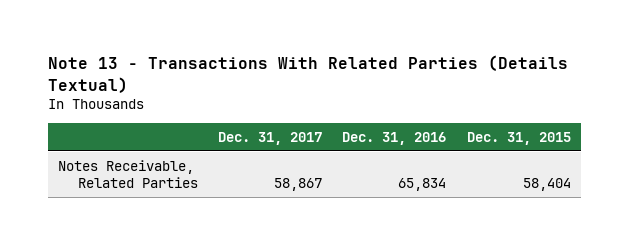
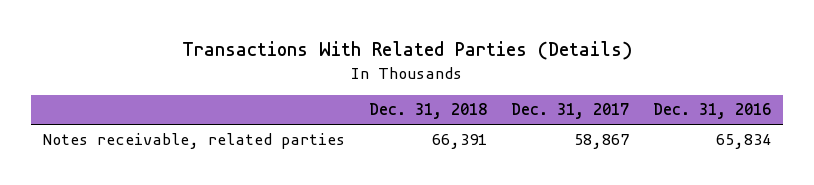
- Note 13 - Transactions With Related Parties (Details Textual)
+ Transactions With Related Parties (Details)
- | Dec. 31, 2017 | Dec. 31, 2016 | Dec. 31, 2015
+ | Dec. 31, 2018 | Dec. 31, 2017 | Dec. 31, 2016
- Notes Receivable, Related Parties | 58,867 | 65,834 | 58,404
+ Notes receivable, related parties | 66,391 | 58,867 | 65,834

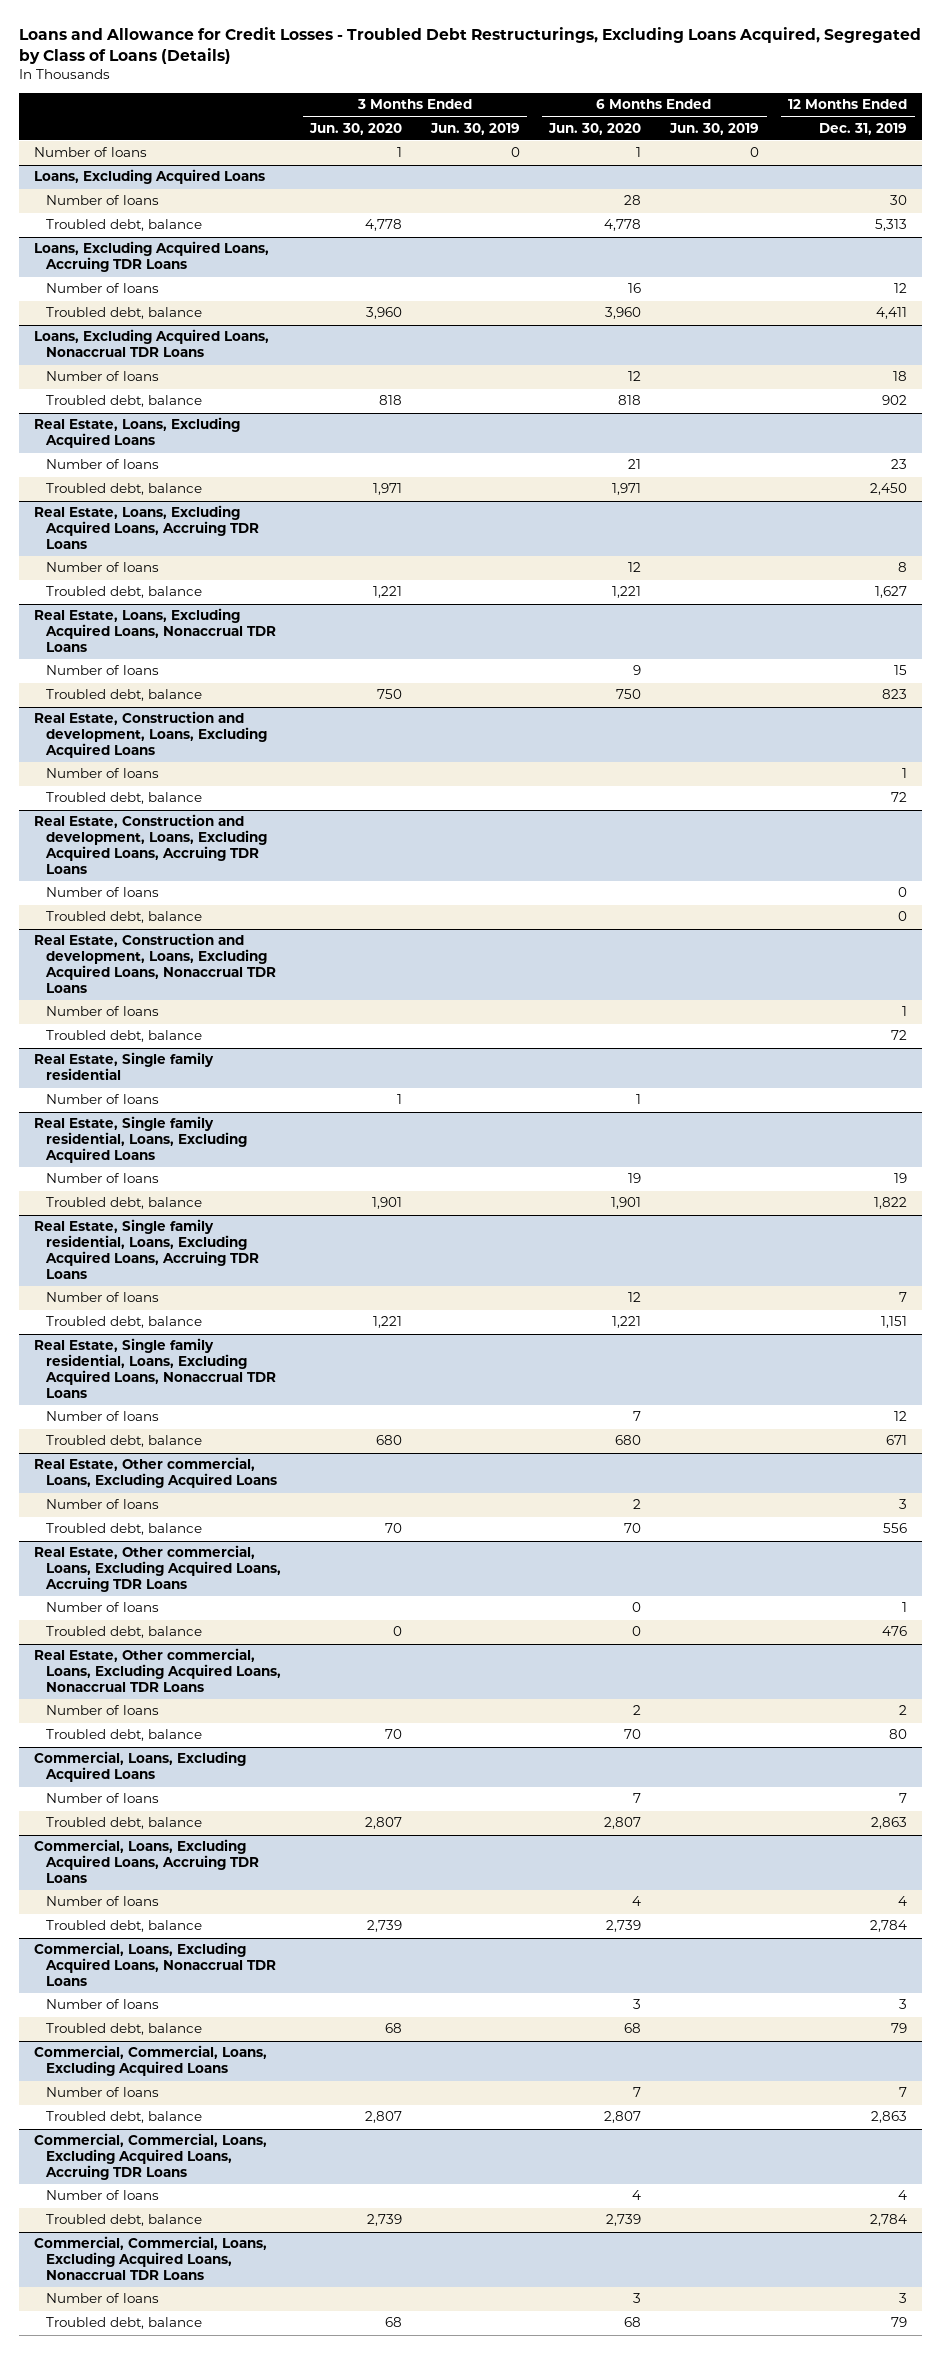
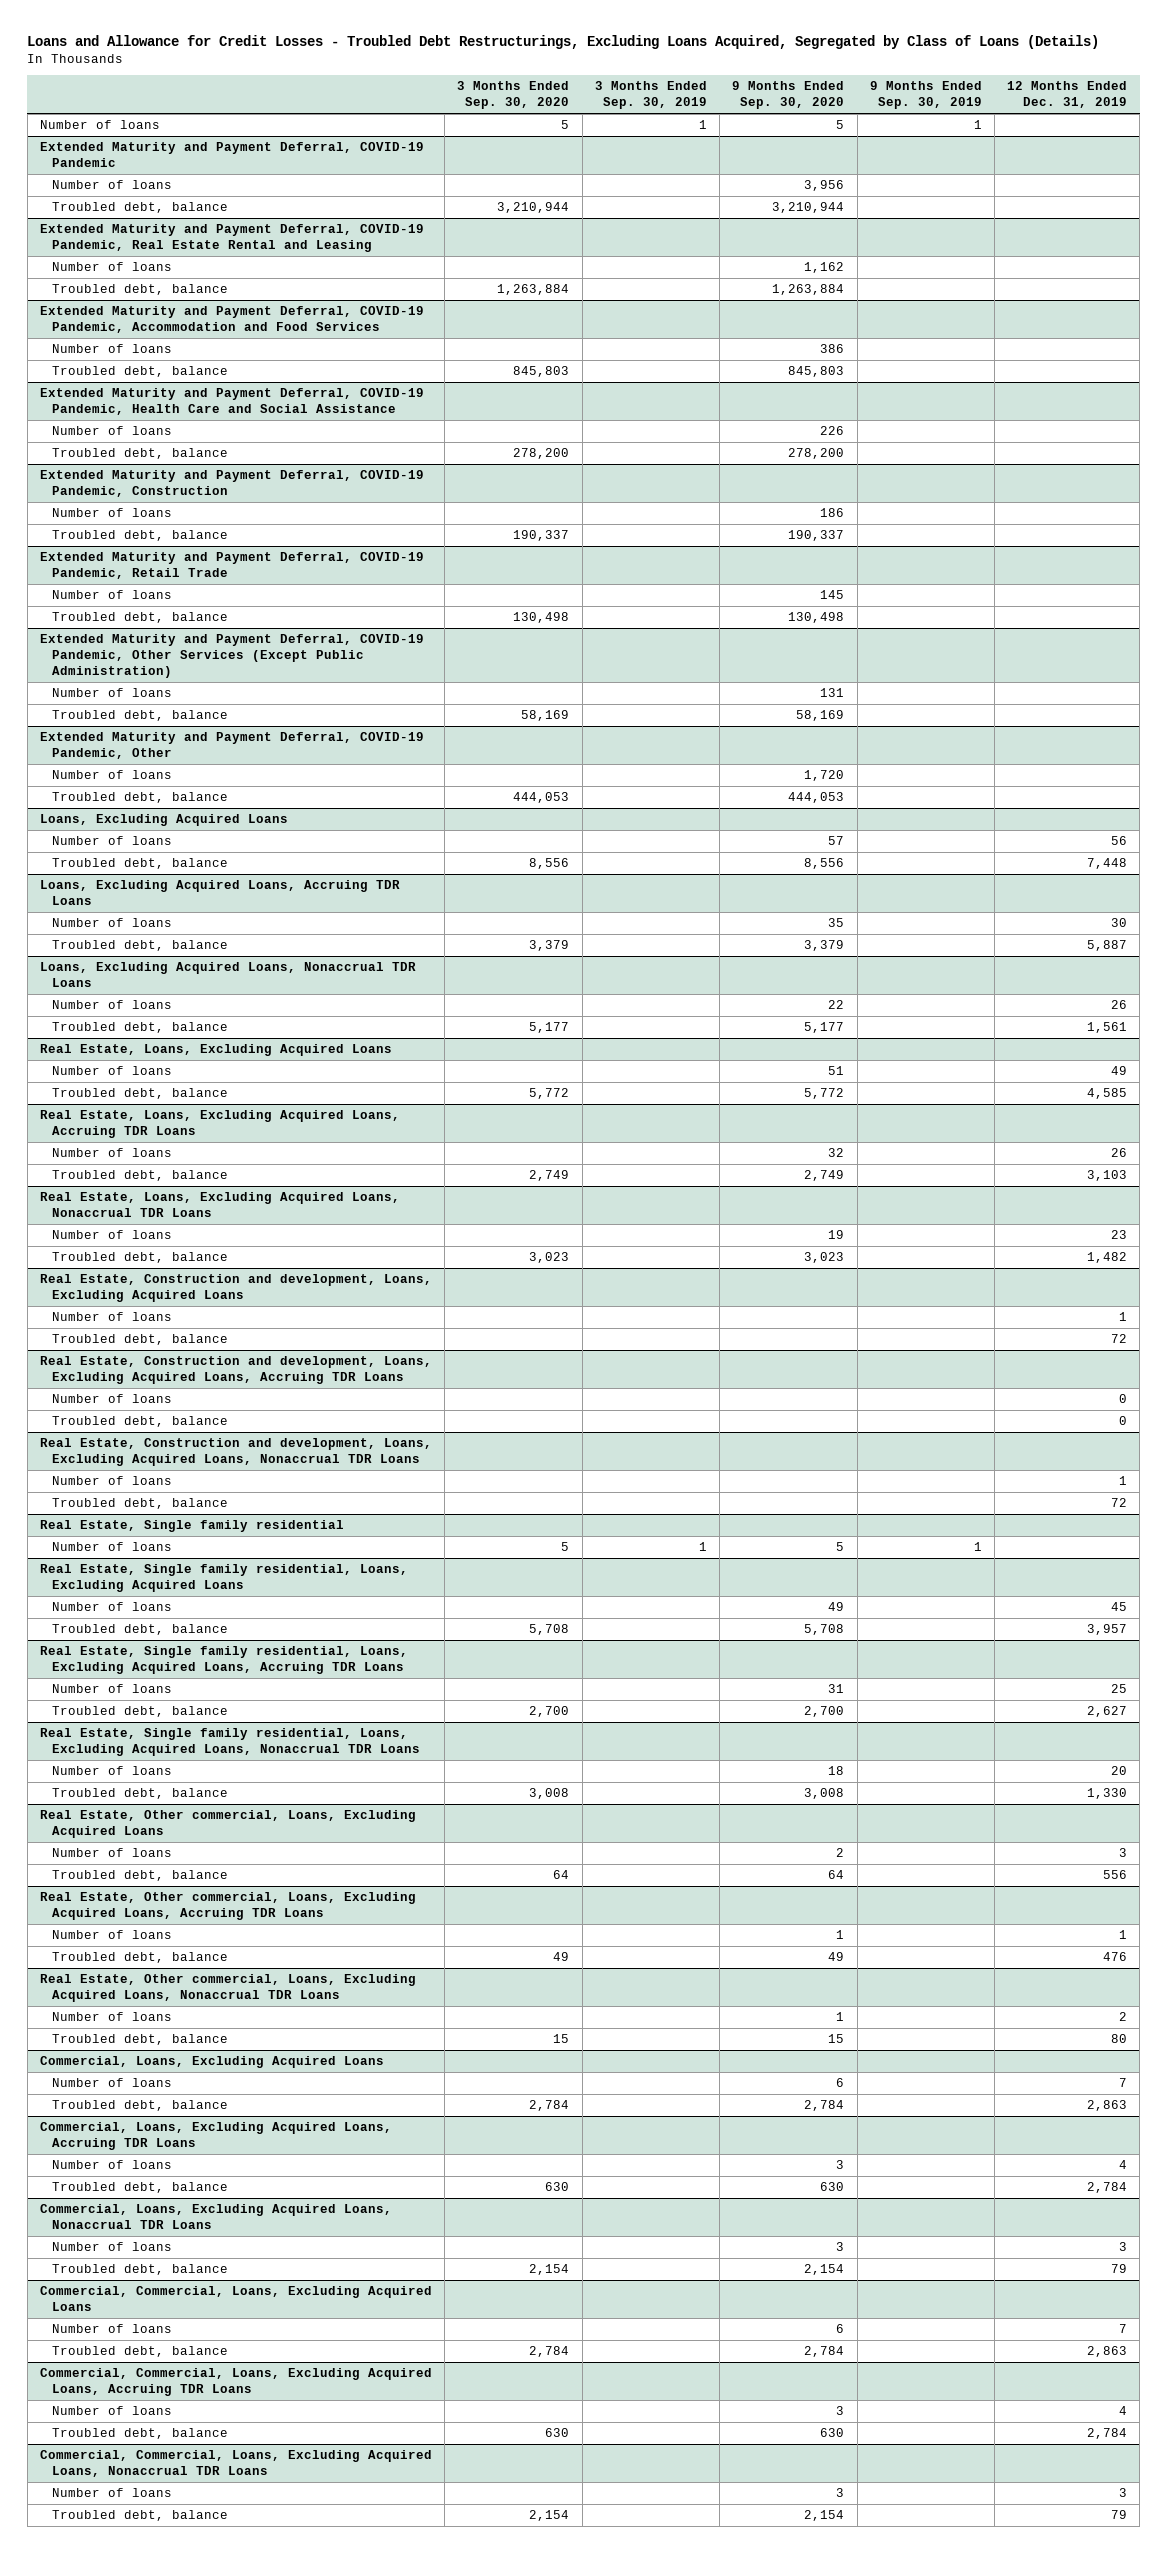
- | 3 Months Ended Jun. 30, 2020 | 3 Months Ended Jun. 30, 2019 | 6 Months Ended Jun. 30, 2020 | 6 Months Ended Jun. 30, 2019 | 12 Months Ended Dec. 31, 2019
+ | 3 Months Ended Sep. 30, 2020 | 3 Months Ended Sep. 30, 2019 | 9 Months Ended Sep. 30, 2020 | 9 Months Ended Sep. 30, 2019 | 12 Months Ended Dec. 31, 2019
+ Extended Maturity and Payment Deferral, COVID-19 Pandemic
+ Number of loans | | | 3,956 | |
+ Troubled debt, balance | 3,210,944 | | 3,210,944 | |
+ Extended Maturity and Payment Deferral, COVID-19 Pandemic, Real Estate Rental and Leasing
+ Number of loans | | | 1,162 | |
+ Troubled debt, balance | 1,263,884 | | 1,263,884 | |
+ Extended Maturity and Payment Deferral, COVID-19 Pandemic, Accommodation and Food Services
+ Number of loans | | | 386 | |
+ Troubled debt, balance | 845,803 | | 845,803 | |
+ Extended Maturity and Payment Deferral, COVID-19 Pandemic, Health Care and Social Assistance
+ Number of loans | | | 226 | |
+ Troubled debt, balance | 278,200 | | 278,200 | |
+ Extended Maturity and Payment Deferral, COVID-19 Pandemic, Construction
+ Number of loans | | | 186 | |
+ Troubled debt, balance | 190,337 | | 190,337 | |
+ Extended Maturity and Payment Deferral, COVID-19 Pandemic, Retail Trade
+ Number of loans | | | 145 | |
+ Troubled debt, balance | 130,498 | | 130,498 | |
+ Extended Maturity and Payment Deferral, COVID-19 Pandemic, Other Services (Except Public Administration)
+ Number of loans | | | 131 | |
+ Troubled debt, balance | 58,169 | | 58,169 | |
+ Extended Maturity and Payment Deferral, COVID-19 Pandemic, Other
+ Number of loans | | | 1,720 | |
+ Troubled debt, balance | 444,053 | | 444,053 | |
@ Loans, Excluding Acquired Loans
- Number of loans | | | 28 | | 30
- Troubled debt, balance | 4,778 | | 4,778 | | 5,313
+ Number of loans | | | 57 | | 56
+ Troubled debt, balance | 8,556 | | 8,556 | | 7,448
@ Loans, Excluding Acquired Loans, Accruing TDR Loans
- Number of loans | | | 16 | | 12
- Troubled debt, balance | 3,960 | | 3,960 | | 4,411
+ Number of loans | | | 35 | | 30
+ Troubled debt, balance | 3,379 | | 3,379 | | 5,887
@ Loans, Excluding Acquired Loans, Nonaccrual TDR Loans
- Number of loans | | | 12 | | 18
- Troubled debt, balance | 818 | | 818 | | 902
+ Number of loans | | | 22 | | 26
+ Troubled debt, balance | 5,177 | | 5,177 | | 1,561
@ Real Estate, Loans, Excluding Acquired Loans
- Number of loans | | | 21 | | 23
- Troubled debt, balance | 1,971 | | 1,971 | | 2,450
+ Number of loans | | | 51 | | 49
+ Troubled debt, balance | 5,772 | | 5,772 | | 4,585
@ Real Estate, Loans, Excluding Acquired Loans, Accruing TDR Loans
- Number of loans | | | 12 | | 8
- Troubled debt, balance | 1,221 | | 1,221 | | 1,627
+ Number of loans | | | 32 | | 26
+ Troubled debt, balance | 2,749 | | 2,749 | | 3,103
@ Real Estate, Loans, Excluding Acquired Loans, Nonaccrual TDR Loans
- Number of loans | | | 9 | | 15
- Troubled debt, balance | 750 | | 750 | | 823
+ Number of loans | | | 19 | | 23
+ Troubled debt, balance | 3,023 | | 3,023 | | 1,482
@ Real Estate, Single family residential, Loans, Excluding Acquired Loans
- Number of loans | | | 19 | | 19
- Troubled debt, balance | 1,901 | | 1,901 | | 1,822
+ Number of loans | | | 49 | | 45
+ Troubled debt, balance | 5,708 | | 5,708 | | 3,957
@ Real Estate, Single family residential, Loans, Excluding Acquired Loans, Accruing TDR Loans
- Number of loans | | | 12 | | 7
- Troubled debt, balance | 1,221 | | 1,221 | | 1,151
+ Number of loans | | | 31 | | 25
+ Troubled debt, balance | 2,700 | | 2,700 | | 2,627
@ Real Estate, Single family residential, Loans, Excluding Acquired Loans, Nonaccrual TDR Loans
- Number of loans | | | 7 | | 12
- Troubled debt, balance | 680 | | 680 | | 671
+ Number of loans | | | 18 | | 20
+ Troubled debt, balance | 3,008 | | 3,008 | | 1,330

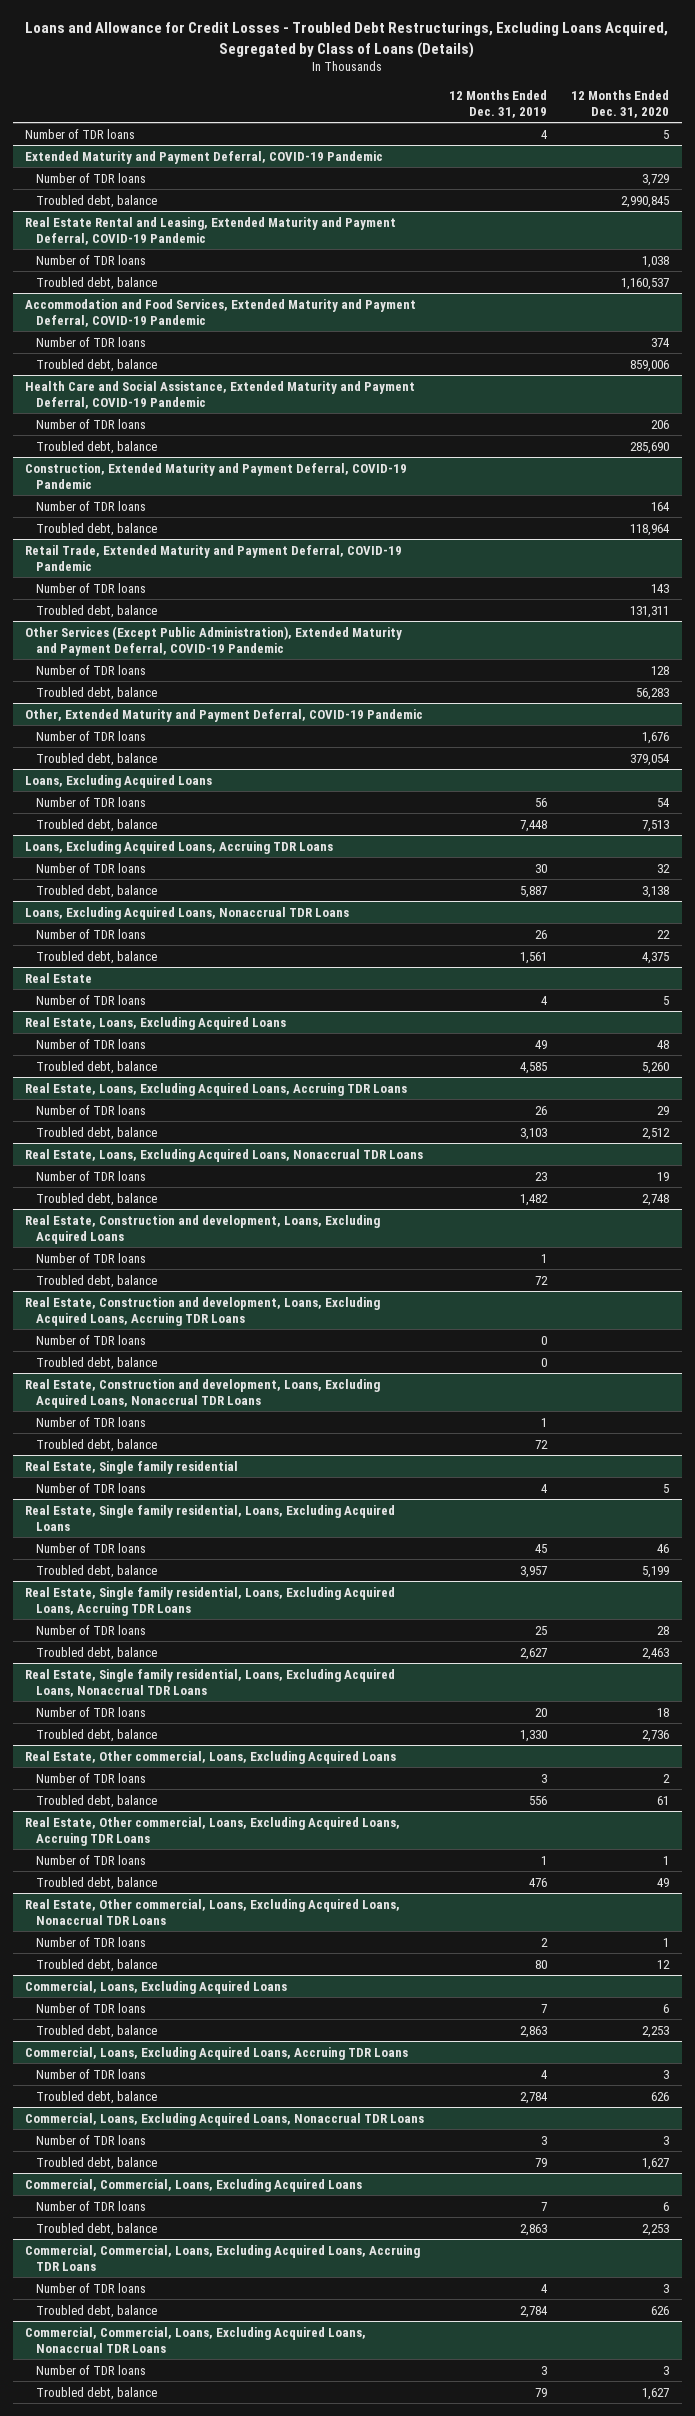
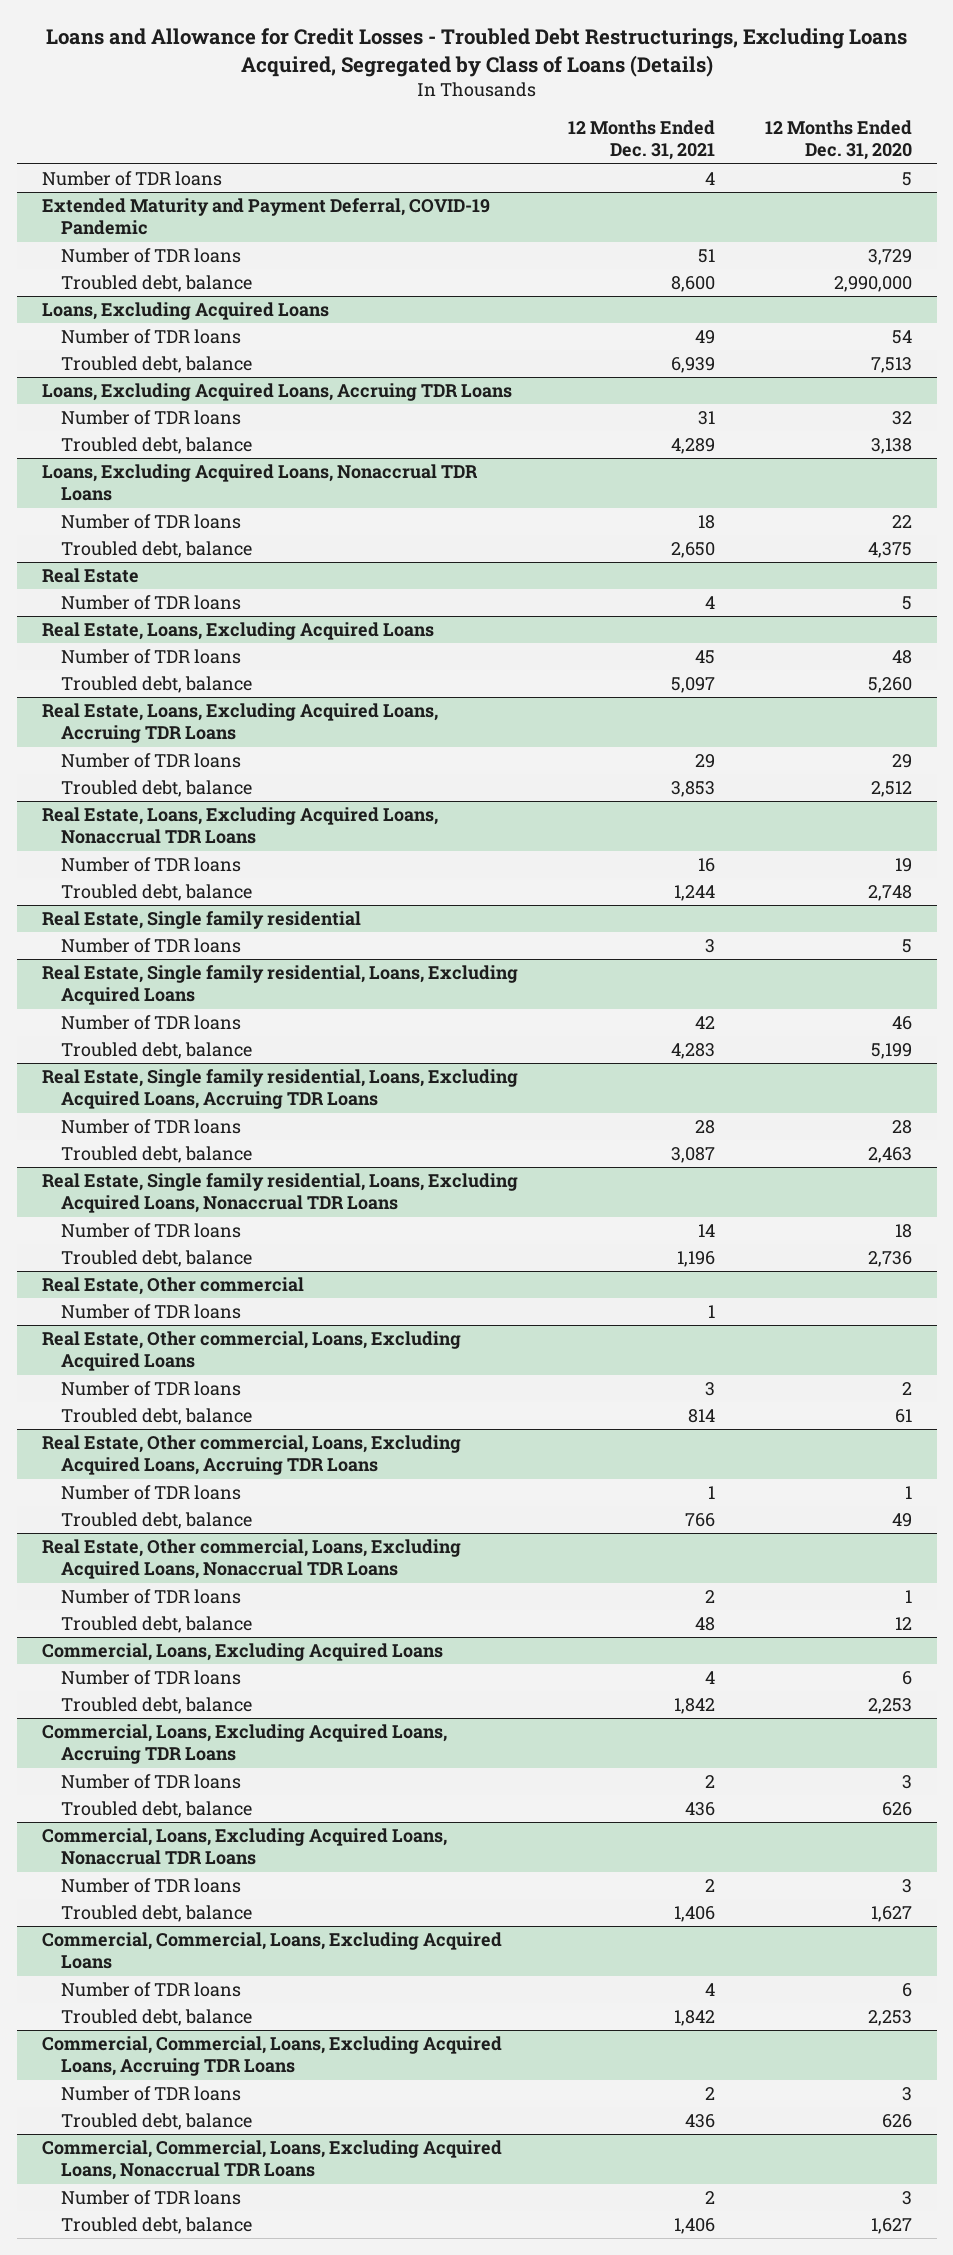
- | 12 Months Ended Dec. 31, 2019 | 12 Months Ended Dec. 31, 2020
+ | 12 Months Ended Dec. 31, 2021 | 12 Months Ended Dec. 31, 2020
@ Extended Maturity and Payment Deferral, COVID-19 Pandemic
- Troubled debt, balance | | 2,990,845
- Real Estate Rental and Leasing, Extended Maturity and Payment Deferral, COVID-19 Pandemic
- Number of TDR loans | | 1,038
- Troubled debt, balance | | 1,160,537
- Accommodation and Food Services, Extended Maturity and Payment Deferral, COVID-19 Pandemic
- Number of TDR loans | | 374
- Troubled debt, balance | | 859,006
- Health Care and Social Assistance, Extended Maturity and Payment Deferral, COVID-19 Pandemic
- Number of TDR loans | | 206
- Troubled debt, balance | | 285,690
- Construction, Extended Maturity and Payment Deferral, COVID-19 Pandemic
- Number of TDR loans | | 164
- Troubled debt, balance | | 118,964
- Retail Trade, Extended Maturity and Payment Deferral, COVID-19 Pandemic
- Number of TDR loans | | 143
- Troubled debt, balance | | 131,311
- Other Services (Except Public Administration), Extended Maturity and Payment Deferral, COVID-19 Pandemic
- Number of TDR loans | | 128
- Troubled debt, balance | | 56,283
- Other, Extended Maturity and Payment Deferral, COVID-19 Pandemic
- Number of TDR loans | | 1,676
- Troubled debt, balance | | 379,054
@ Extended Maturity and Payment Deferral, COVID-19 Pandemic
+ Troubled debt, balance | 8,600 | 2,990,000
- Real Estate, Construction and development, Loans, Excluding Acquired Loans
- Number of TDR loans | 1 |
- Troubled debt, balance | 72 |
- Real Estate, Construction and development, Loans, Excluding Acquired Loans, Accruing TDR Loans
- Number of TDR loans | 0 |
- Troubled debt, balance | 0 |
- Real Estate, Construction and development, Loans, Excluding Acquired Loans, Nonaccrual TDR Loans
- Number of TDR loans | 1 |
- Troubled debt, balance | 72 |
+ Real Estate, Other commercial
+ Number of TDR loans | 1 |

